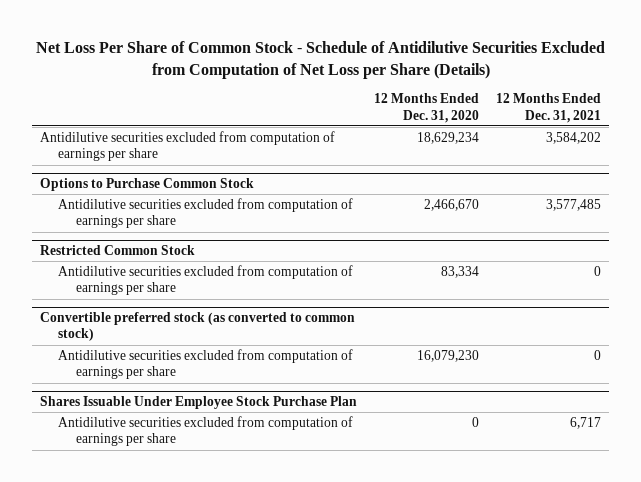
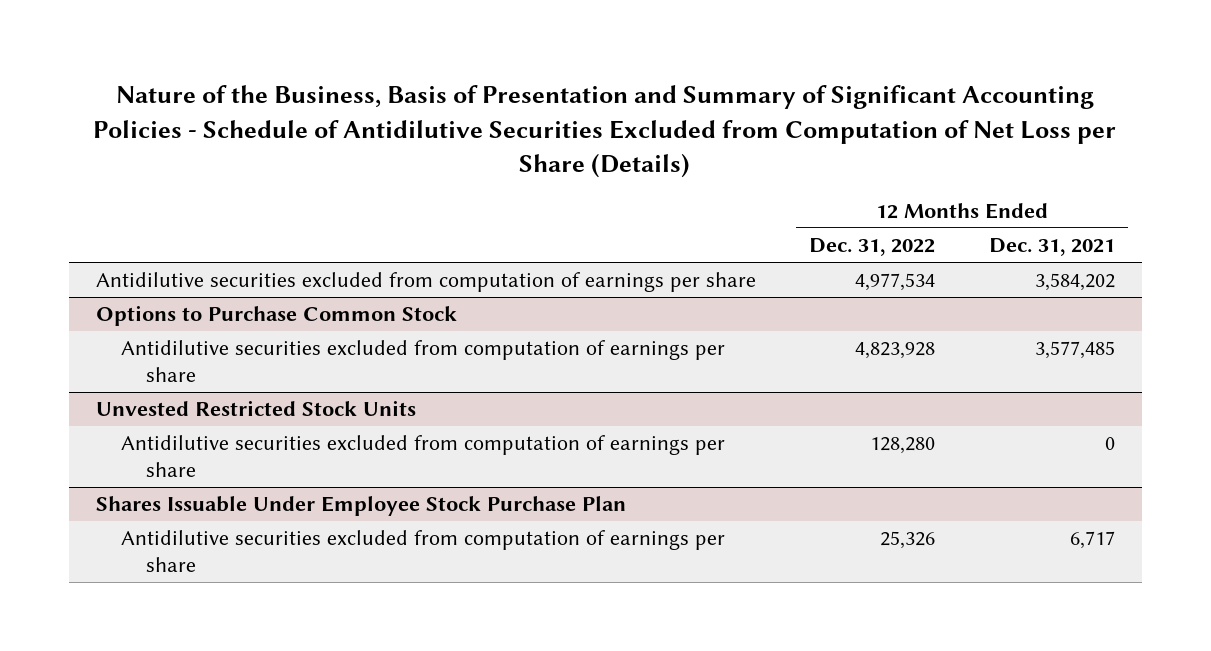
- Net Loss Per Share of Common Stock - Schedule of Antidilutive Securities Excluded from Computation of Net Loss per Share (Details)
+ Nature of the Business, Basis of Presentation and Summary of Significant Accounting Policies - Schedule of Antidilutive Securities Excluded from Computation of Net Loss per Share (Details)
- | 12 Months Ended Dec. 31, 2020 | 12 Months Ended Dec. 31, 2021
+ | 12 Months Ended Dec. 31, 2022 | 12 Months Ended Dec. 31, 2021
- Restricted Common Stock
- Antidilutive securities excluded from computation of earnings per share | 83,334 | 0
- Convertible preferred stock (as converted to common stock)
+ Unvested Restricted Stock Units

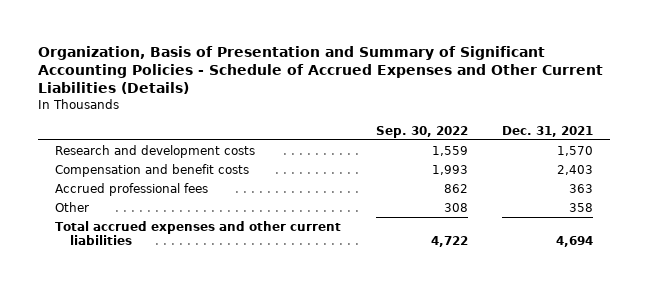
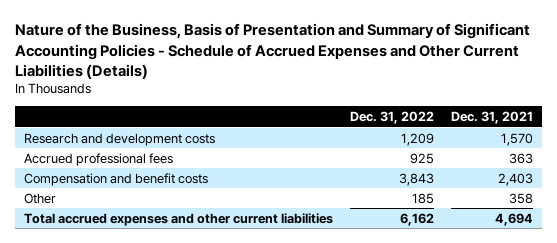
- Organization, Basis of Presentation and Summary of Significant Accounting Policies - Schedule of Accrued Expenses and Other Current Liabilities (Details)
+ Nature of the Business, Basis of Presentation and Summary of Significant Accounting Policies - Schedule of Accrued Expenses and Other Current Liabilities (Details)
- | Sep. 30, 2022 | Dec. 31, 2021
+ | Dec. 31, 2022 | Dec. 31, 2021
moved down: Compensation and benefit costs | 3,843 | 2,403

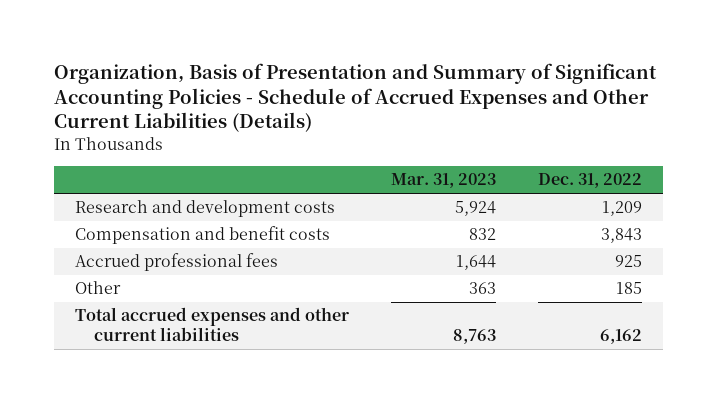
- Nature of the Business, Basis of Presentation and Summary of Significant Accounting Policies - Schedule of Accrued Expenses and Other Current Liabilities (Details)
+ Organization, Basis of Presentation and Summary of Significant Accounting Policies - Schedule of Accrued Expenses and Other Current Liabilities (Details)
- | Dec. 31, 2022 | Dec. 31, 2021
+ | Mar. 31, 2023 | Dec. 31, 2022
moved down: Accrued professional fees | 1,644 | 925

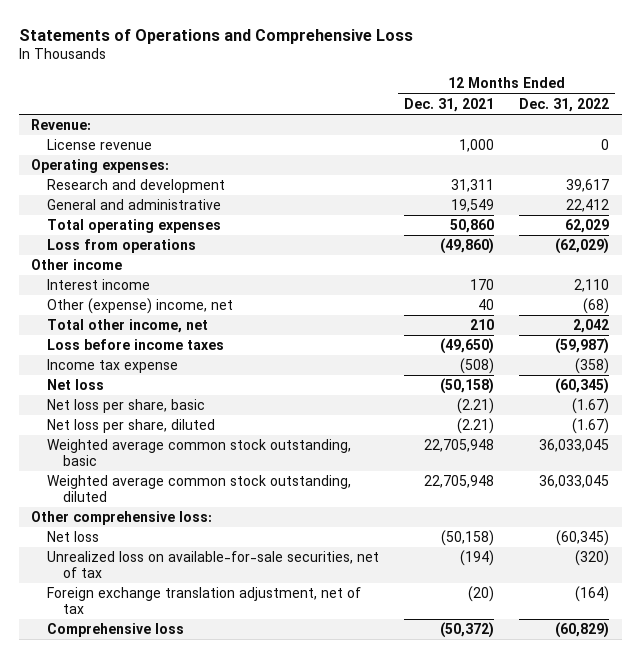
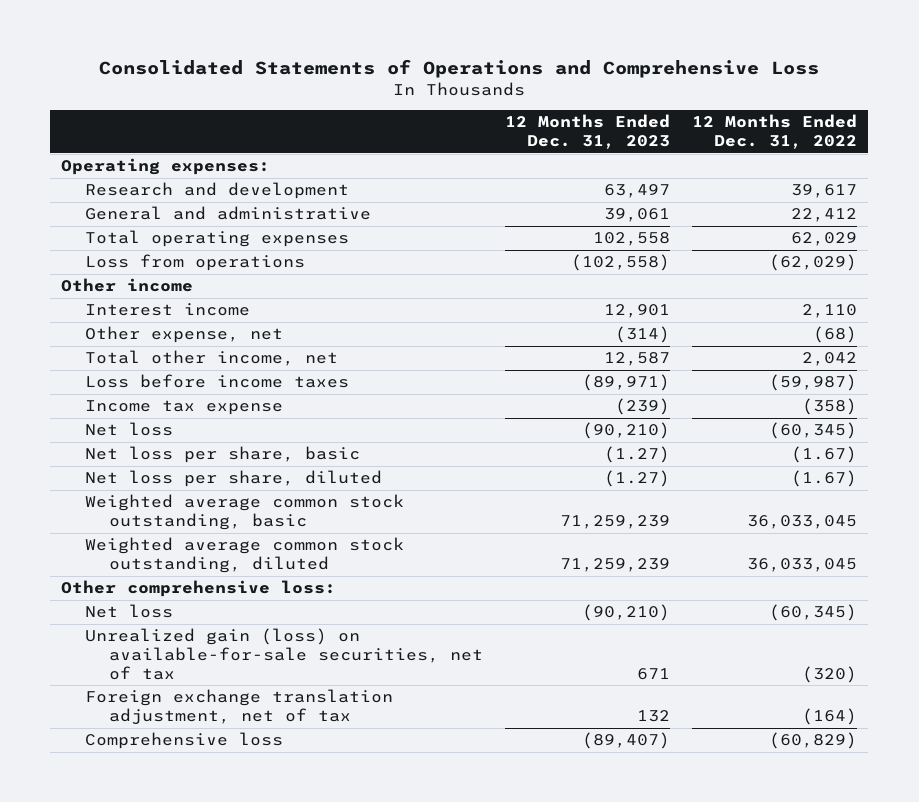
- Statements of Operations and Comprehensive Loss
+ Consolidated Statements of Operations and Comprehensive Loss
- | 12 Months Ended Dec. 31, 2021 | 12 Months Ended Dec. 31, 2022
+ | 12 Months Ended Dec. 31, 2023 | 12 Months Ended Dec. 31, 2022
- Revenue:
- License revenue | 1,000 | 0
- Other (expense) income, net | 40 | (68)
+ Other expense, net | (314) | (68)
- Unrealized loss on available-for-sale securities, net of tax | (194) | (320)
+ Unrealized gain (loss) on available-for-sale securities, net of tax | 671 | (320)

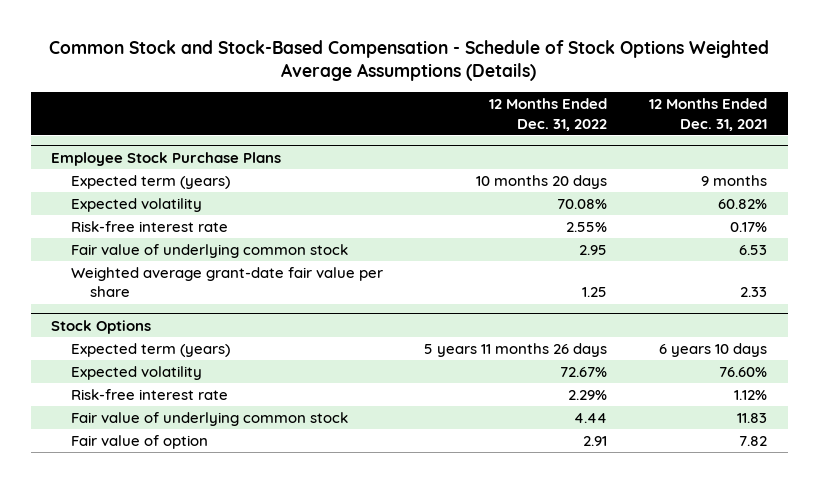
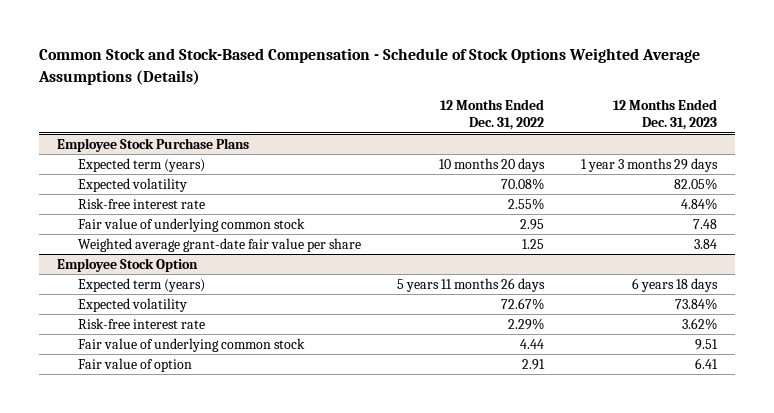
- | 12 Months Ended Dec. 31, 2022 | 12 Months Ended Dec. 31, 2021
+ | 12 Months Ended Dec. 31, 2022 | 12 Months Ended Dec. 31, 2023
- Stock Options
+ Employee Stock Option

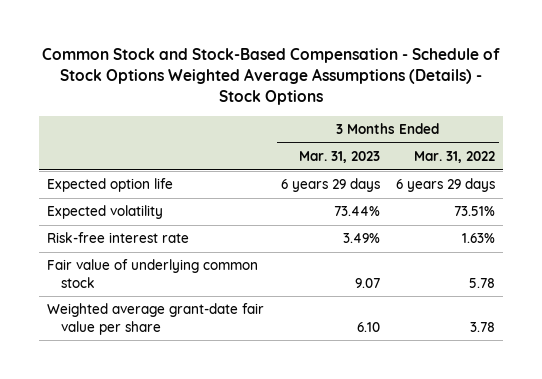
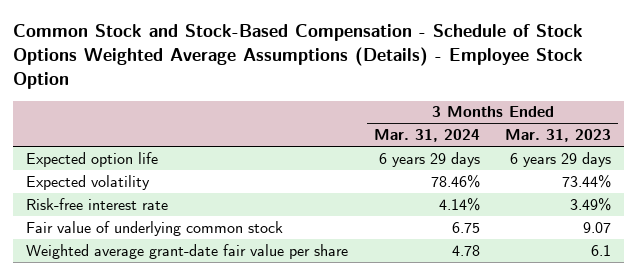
- Common Stock and Stock-Based Compensation - Schedule of Stock Options Weighted Average Assumptions (Details) - Stock Options
+ Common Stock and Stock-Based Compensation - Schedule of Stock Options Weighted Average Assumptions (Details) - Employee Stock Option
- | 3 Months Ended Mar. 31, 2023 | 3 Months Ended Mar. 31, 2022
+ | 3 Months Ended Mar. 31, 2024 | 3 Months Ended Mar. 31, 2023
- Weighted average grant-date fair value per share | 6.10 | 3.78
+ Weighted average grant-date fair value per share | 4.78 | 6.1

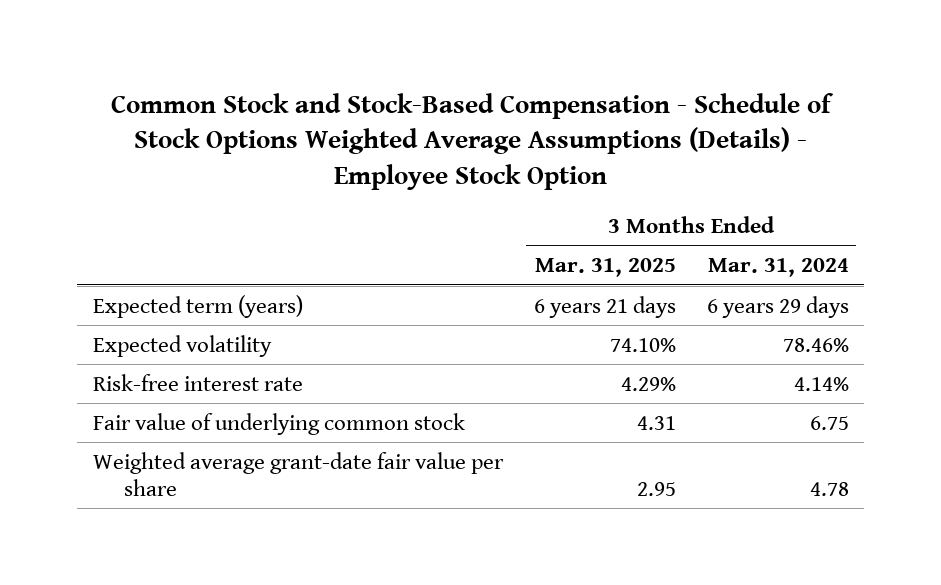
- | 3 Months Ended Mar. 31, 2024 | 3 Months Ended Mar. 31, 2023
+ | 3 Months Ended Mar. 31, 2025 | 3 Months Ended Mar. 31, 2024
- Expected option life | 6 years 29 days | 6 years 29 days
+ Expected term (years) | 6 years 21 days | 6 years 29 days

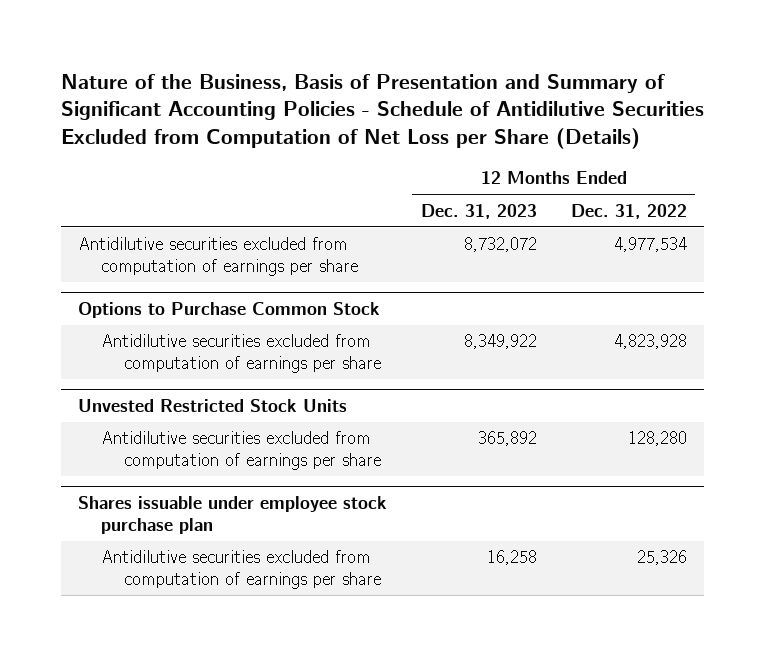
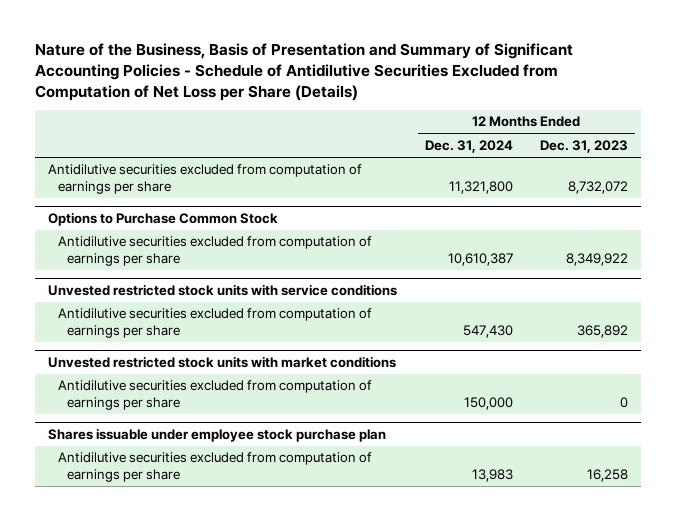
- | 12 Months Ended Dec. 31, 2023 | 12 Months Ended Dec. 31, 2022
+ | 12 Months Ended Dec. 31, 2024 | 12 Months Ended Dec. 31, 2023
- Unvested Restricted Stock Units
+ Unvested restricted stock units with service conditions
+ Unvested restricted stock units with market conditions
+ Antidilutive securities excluded from computation of earnings per share | 150,000 | 0

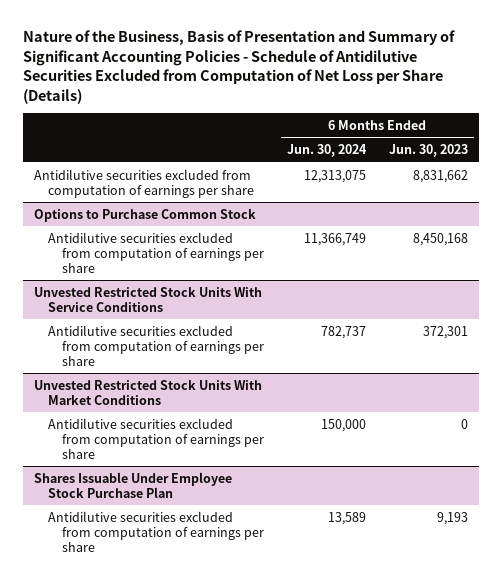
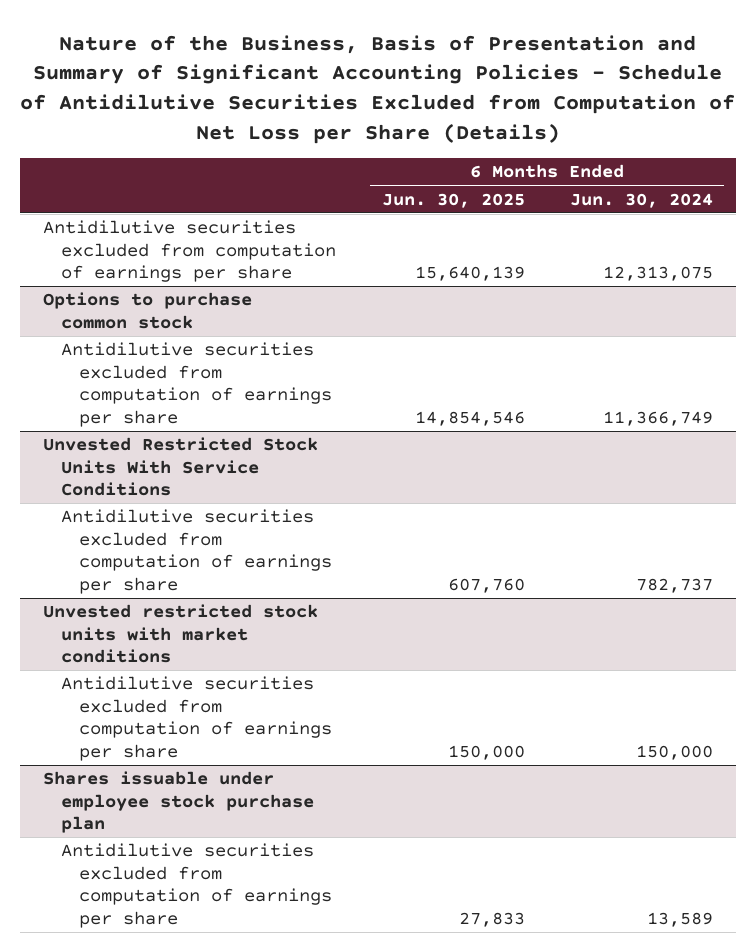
- | 6 Months Ended Jun. 30, 2024 | 6 Months Ended Jun. 30, 2023
+ | 6 Months Ended Jun. 30, 2025 | 6 Months Ended Jun. 30, 2024
- Options to Purchase Common Stock
+ Options to purchase common stock
- Unvested Restricted Stock Units With Market Conditions
+ Unvested restricted stock units with market conditions
- Shares Issuable Under Employee Stock Purchase Plan
+ Shares issuable under employee stock purchase plan

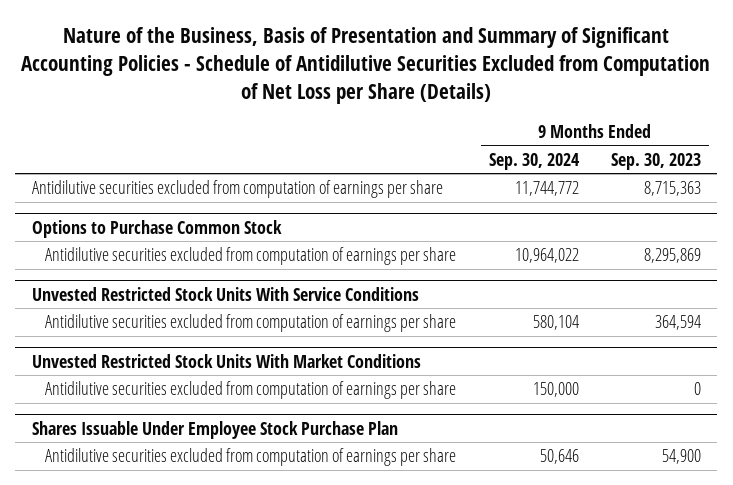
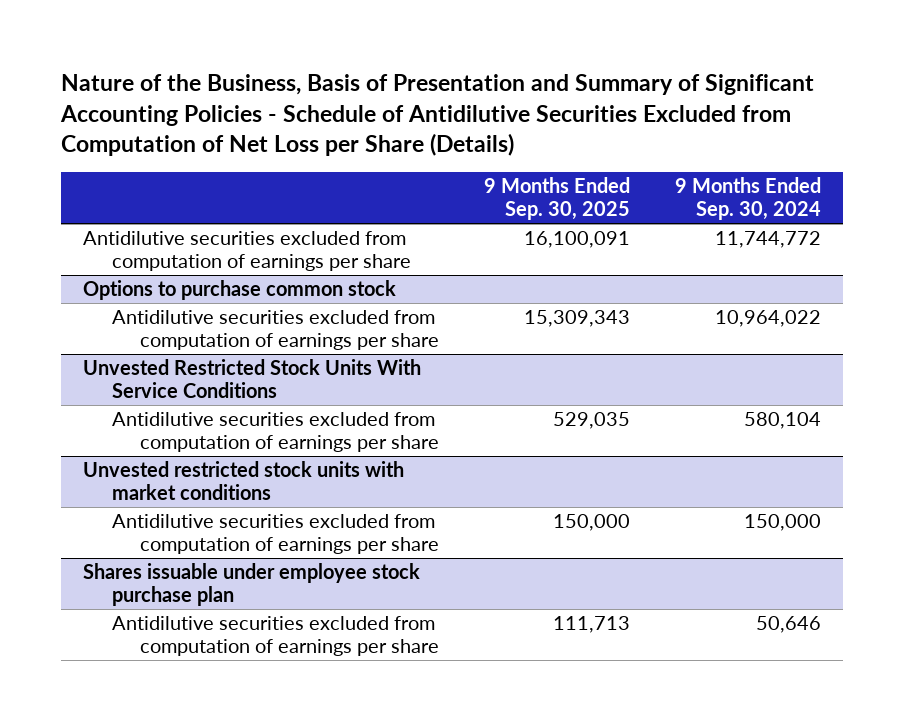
- | 9 Months Ended Sep. 30, 2024 | 9 Months Ended Sep. 30, 2023
+ | 9 Months Ended Sep. 30, 2025 | 9 Months Ended Sep. 30, 2024
- Options to Purchase Common Stock
+ Options to purchase common stock
- Unvested Restricted Stock Units With Market Conditions
+ Unvested restricted stock units with market conditions
- Shares Issuable Under Employee Stock Purchase Plan
+ Shares issuable under employee stock purchase plan

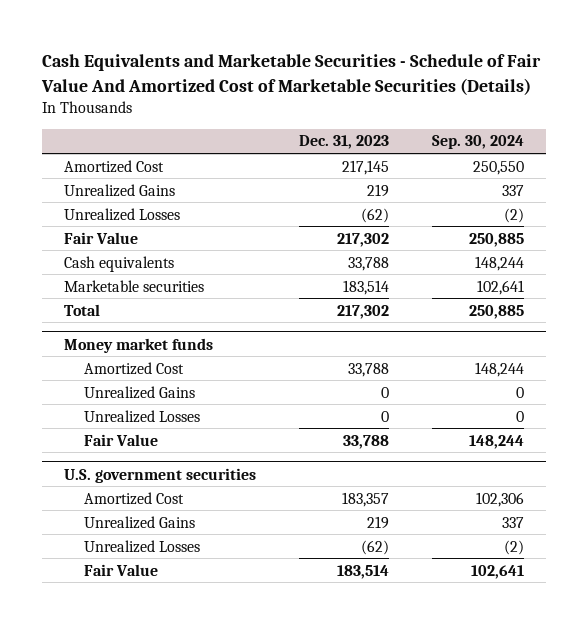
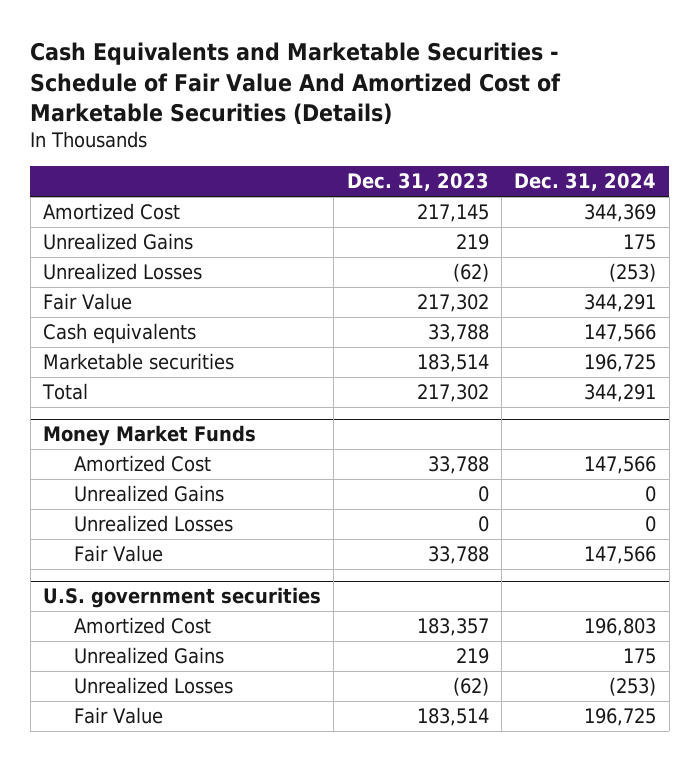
- | Dec. 31, 2023 | Sep. 30, 2024
+ | Dec. 31, 2023 | Dec. 31, 2024
- Money market funds
+ Money Market Funds

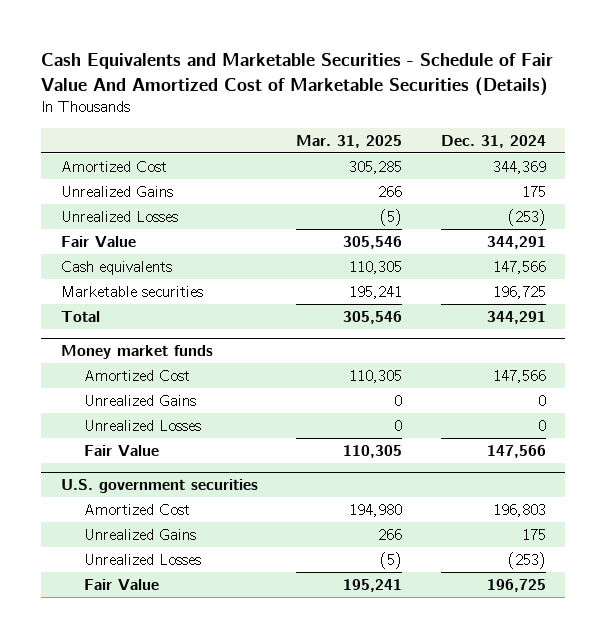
- | Dec. 31, 2023 | Dec. 31, 2024
+ | Mar. 31, 2025 | Dec. 31, 2024
- Money Market Funds
+ Money market funds

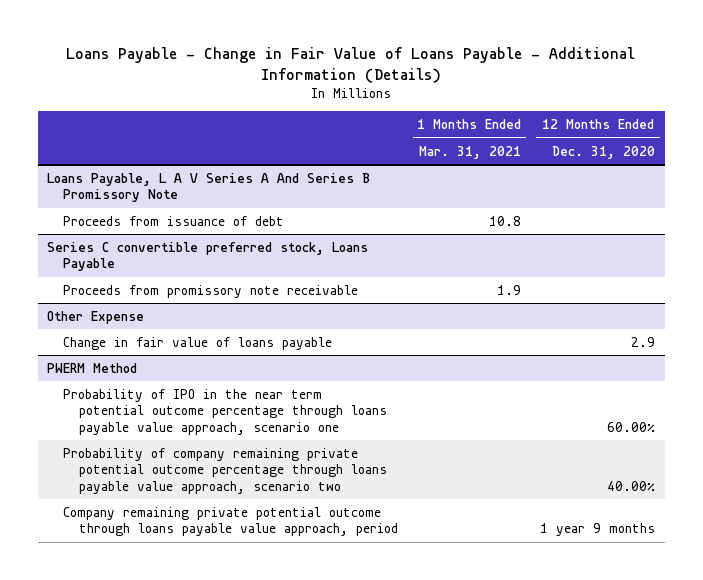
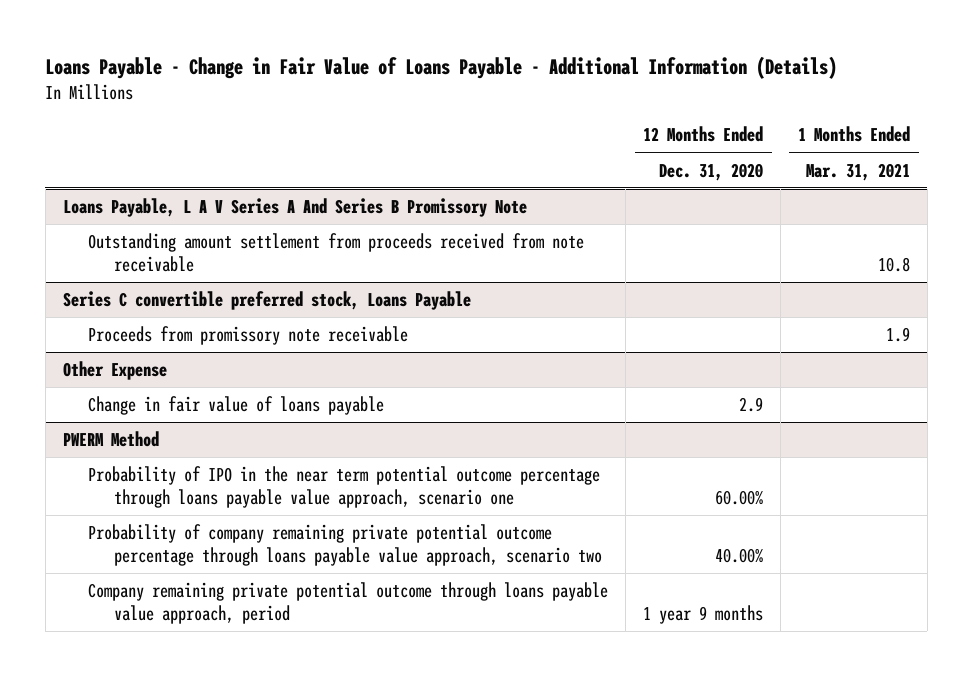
- | 1 Months Ended Mar. 31, 2021 | 12 Months Ended Dec. 31, 2020
+ | 12 Months Ended Dec. 31, 2020 | 1 Months Ended Mar. 31, 2021
@ Loans Payable, L A V Series A And Series B Promissory Note
- Proceeds from issuance of debt | 10.8 |
+ Outstanding amount settlement from proceeds received from note receivable | | 10.8

